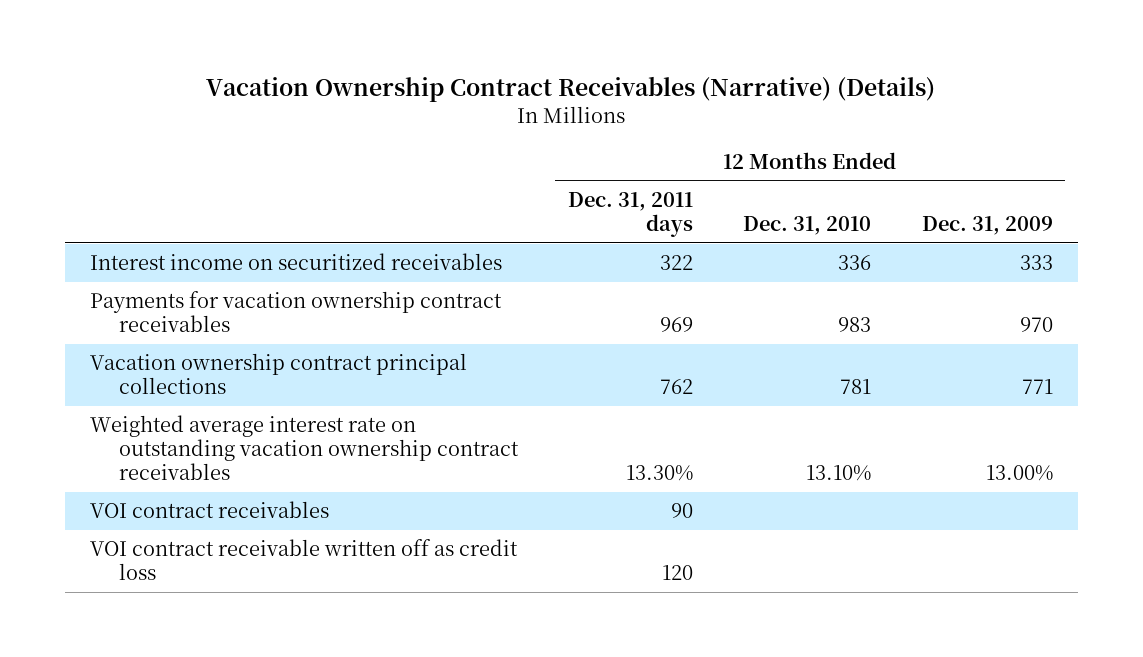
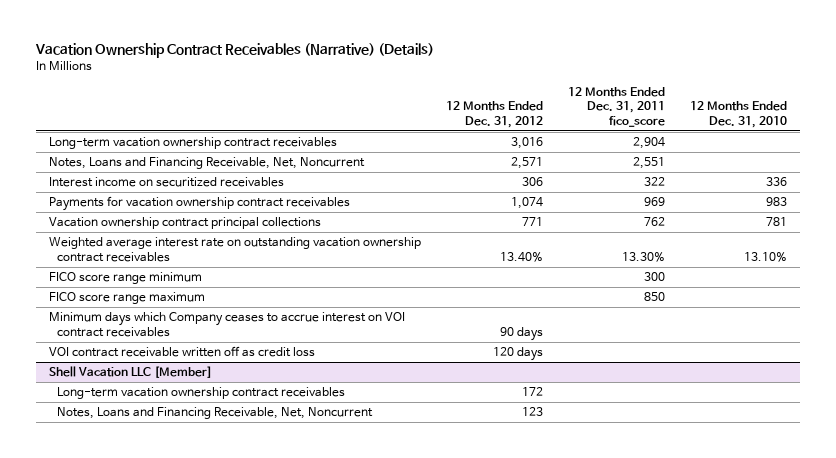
- | 12 Months Ended Dec. 31, 2011 days | 12 Months Ended Dec. 31, 2010 | 12 Months Ended Dec. 31, 2009
+ | 12 Months Ended Dec. 31, 2012 | 12 Months Ended Dec. 31, 2011 fico_score | 12 Months Ended Dec. 31, 2010
+ Long-term vacation ownership contract receivables | 3,016 | 2,904 |
+ Notes, Loans and Financing Receivable, Net, Noncurrent | 2,571 | 2,551 |
- VOI contract receivables | 90 | |
+ FICO score range minimum | | 300 |
+ FICO score range maximum | | 850 |
+ Minimum days which Company ceases to accrue interest on VOI contract receivables | 90 days | |
+ Shell Vacation LLC [Member]
+ Long-term vacation ownership contract receivables | 172 | |
+ Notes, Loans and Financing Receivable, Net, Noncurrent | 123 | |

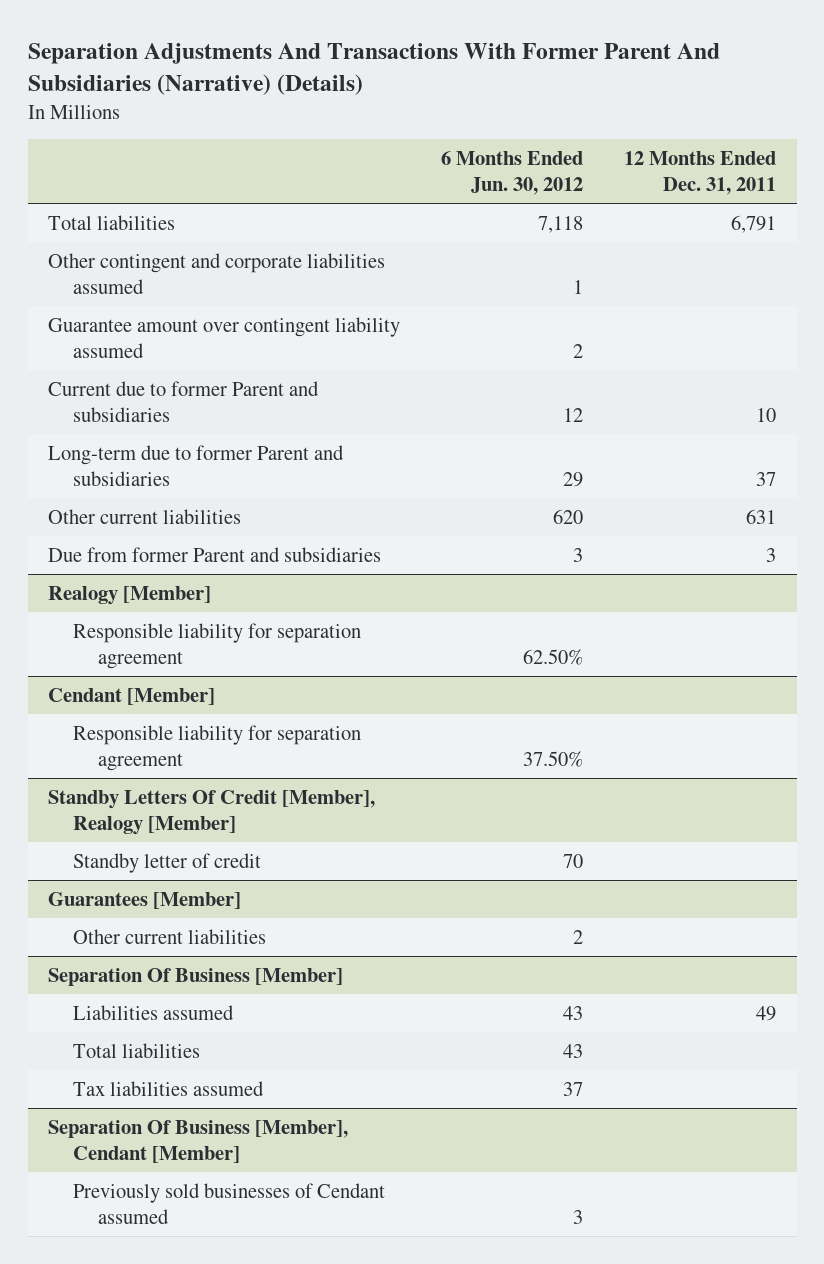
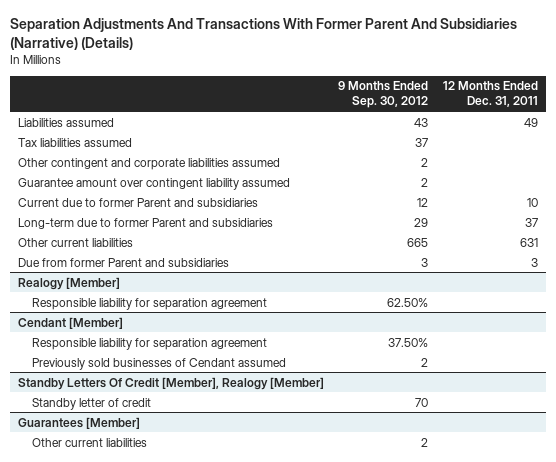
- | 6 Months Ended Jun. 30, 2012 | 12 Months Ended Dec. 31, 2011
+ | 9 Months Ended Sep. 30, 2012 | 12 Months Ended Dec. 31, 2011
- Total liabilities | 7,118 | 6,791
+ Liabilities assumed | 43 | 49
+ Tax liabilities assumed | 37 |
@ Cendant [Member]
+ Previously sold businesses of Cendant assumed | 2 |
- Separation Of Business [Member]
- Liabilities assumed | 43 | 49
- Total liabilities | 43 |
- Tax liabilities assumed | 37 |
- Separation Of Business [Member], Cendant [Member]
- Previously sold businesses of Cendant assumed | 3 |

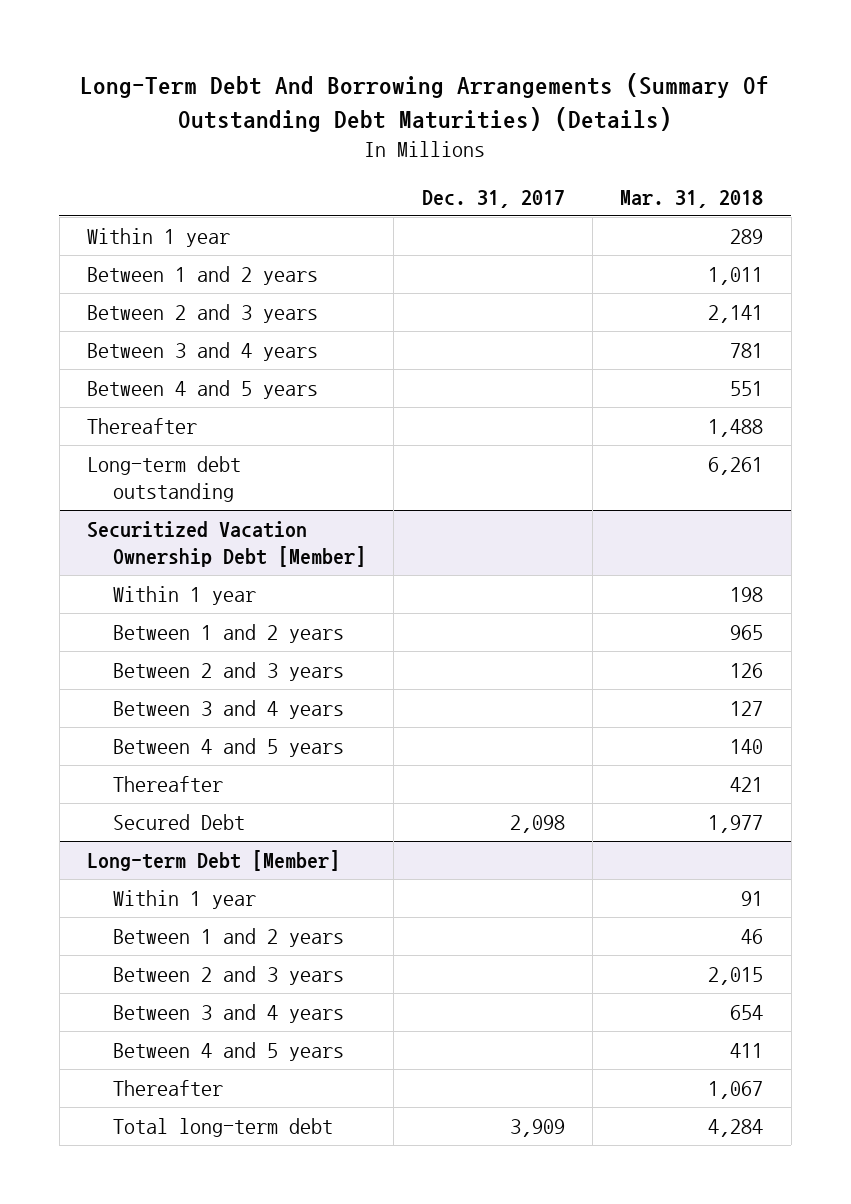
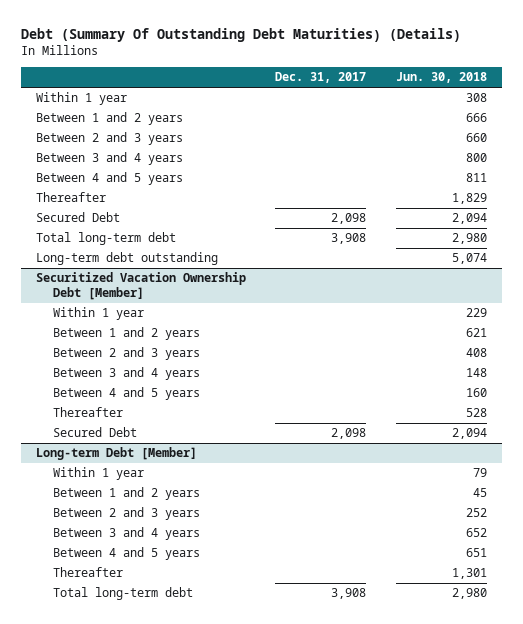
- Long-Term Debt And Borrowing Arrangements (Summary Of Outstanding Debt Maturities) (Details)
+ Debt (Summary Of Outstanding Debt Maturities) (Details)
- | Dec. 31, 2017 | Mar. 31, 2018
+ | Dec. 31, 2017 | Jun. 30, 2018
+ Secured Debt | 2,098 | 2,094
+ Total long-term debt | 3,908 | 2,980
@ Long-term Debt [Member]
- Total long-term debt | 3,909 | 4,284
+ Total long-term debt | 3,908 | 2,980

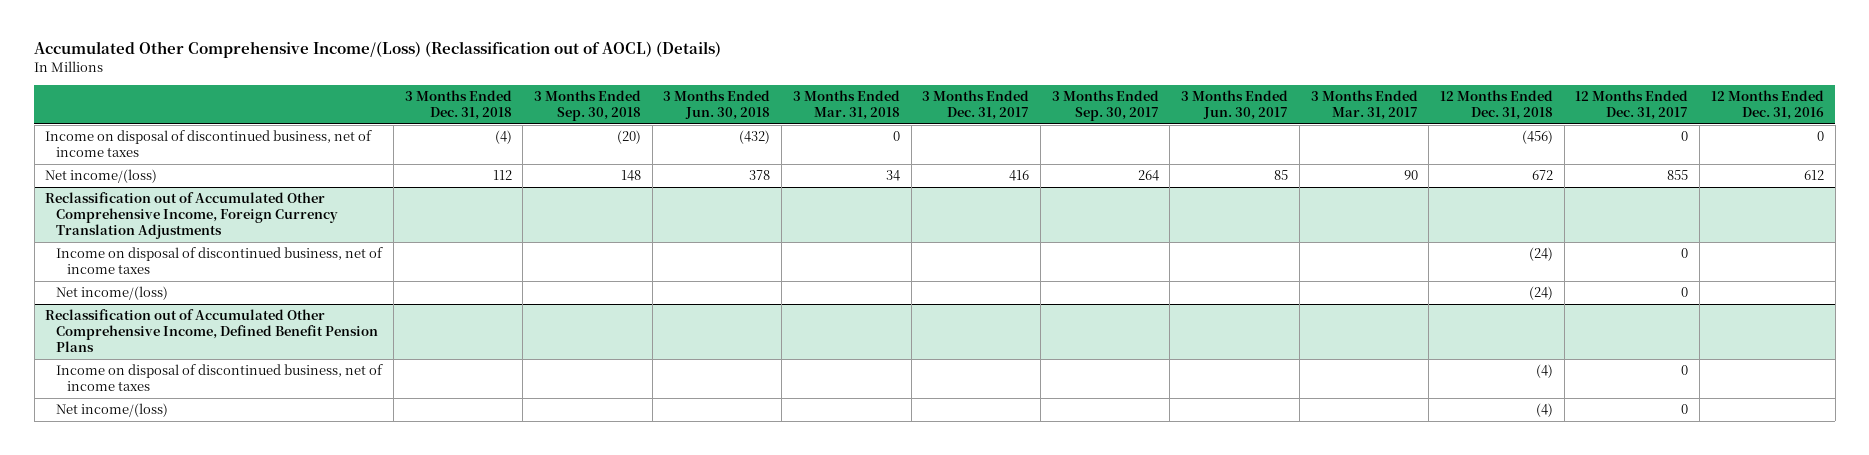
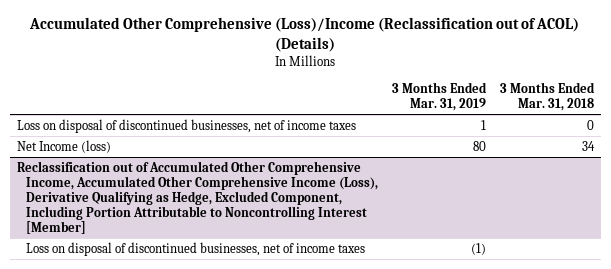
- Accumulated Other Comprehensive Income/(Loss) (Reclassification out of AOCL) (Details)
+ Accumulated Other Comprehensive (Loss)/Income (Reclassification out of ACOL) (Details)
- | 3 Months Ended Dec. 31, 2018 | 3 Months Ended Sep. 30, 2018 | 3 Months Ended Jun. 30, 2018 | 3 Months Ended Mar. 31, 2018 | 3 Months Ended Dec. 31, 2017 | 3 Months Ended Sep. 30, 2017 | 3 Months Ended Jun. 30, 2017 | 3 Months Ended Mar. 31, 2017 | 12 Months Ended Dec. 31, 2018 | 12 Months Ended Dec. 31, 2017 | 12 Months Ended Dec. 31, 2016
+ | 3 Months Ended Mar. 31, 2019 | 3 Months Ended Mar. 31, 2018
- Income on disposal of discontinued business, net of income taxes | (4) | (20) | (432) | 0 | | | | | (456) | 0 | 0
- Net income/(loss) | 112 | 148 | 378 | 34 | 416 | 264 | 85 | 90 | 672 | 855 | 612
- Reclassification out of Accumulated Other Comprehensive Income, Foreign Currency Translation Adjustments
- Income on disposal of discontinued business, net of income taxes | | | | | | | | | (24) | 0 |
- Net income/(loss) | | | | | | | | | (24) | 0 |
- Reclassification out of Accumulated Other Comprehensive Income, Defined Benefit Pension Plans
- Income on disposal of discontinued business, net of income taxes | | | | | | | | | (4) | 0 |
- Net income/(loss) | | | | | | | | | (4) | 0 |
+ Loss on disposal of discontinued businesses, net of income taxes | 1 | 0
+ Net Income (loss) | 80 | 34
+ Reclassification out of Accumulated Other Comprehensive Income, Accumulated Other Comprehensive Income (Loss), Derivative Qualifying as Hedge, Excluded Component, Including Portion Attributable to Noncontrolling Interest [Member]
+ Loss on disposal of discontinued businesses, net of income taxes | (1) |

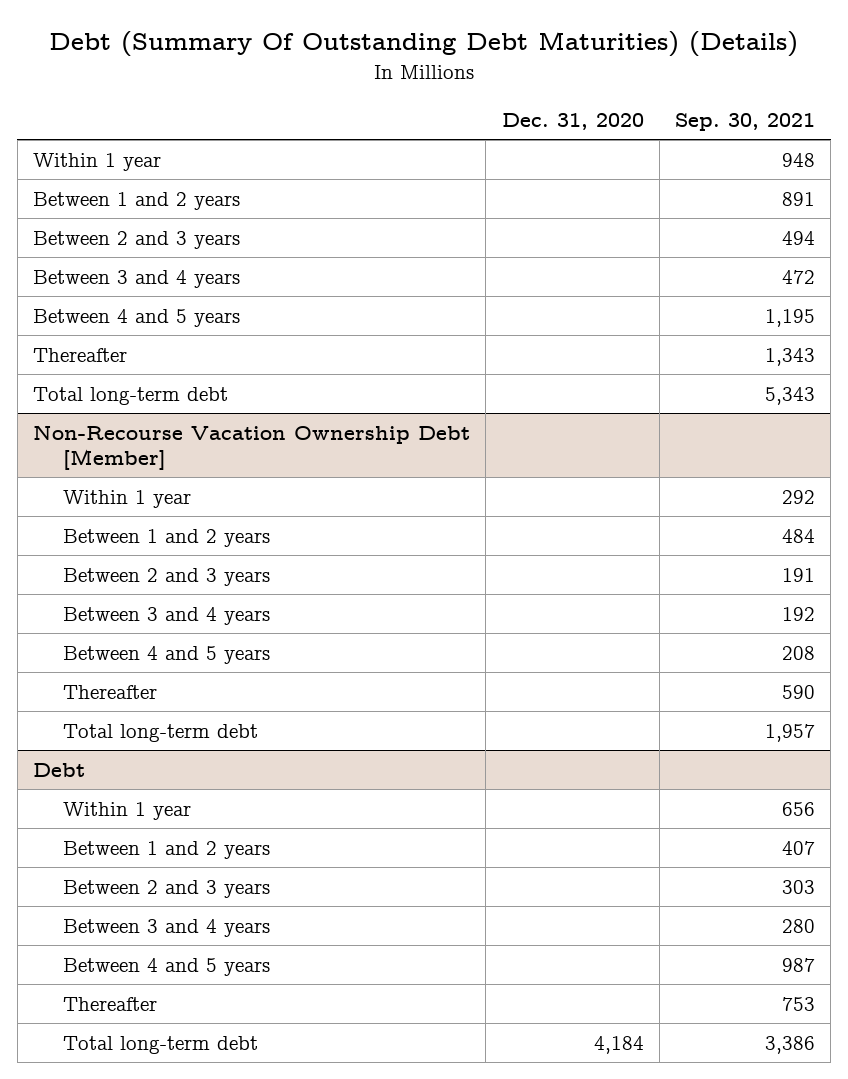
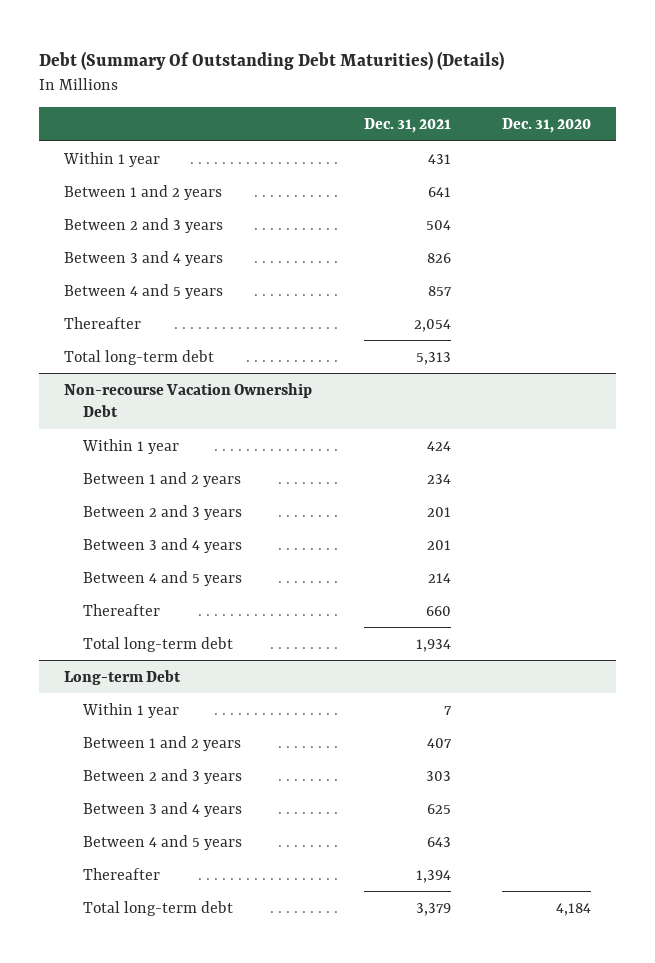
- | Dec. 31, 2020 | Sep. 30, 2021
+ | Dec. 31, 2021 | Dec. 31, 2020
- Non-Recourse Vacation Ownership Debt [Member]
+ Non-recourse Vacation Ownership Debt
- Debt
+ Long-term Debt

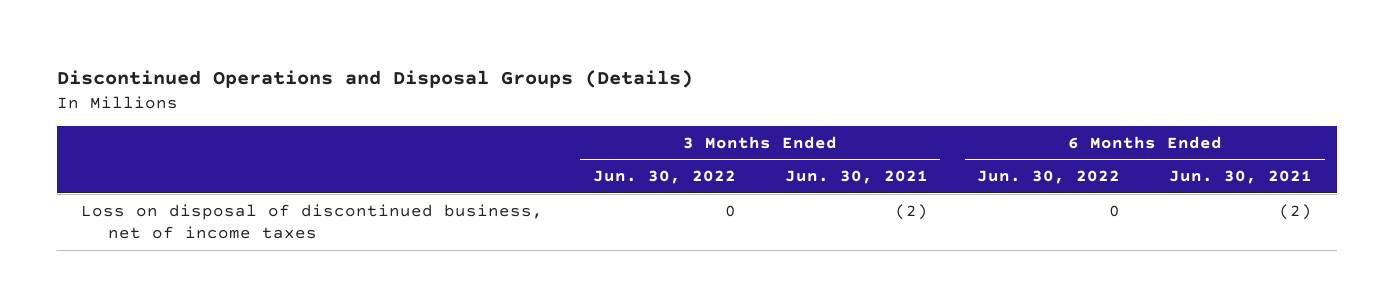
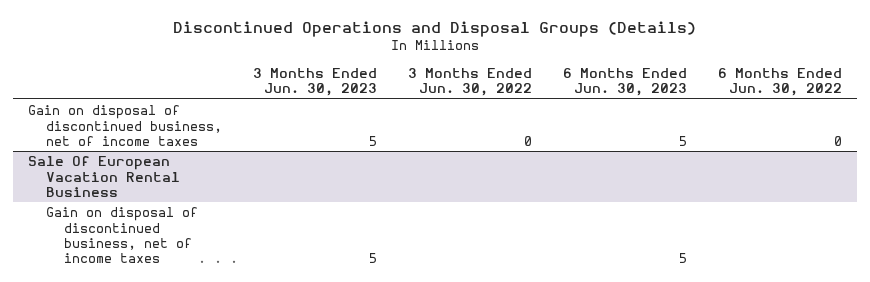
- | 3 Months Ended Jun. 30, 2022 | 3 Months Ended Jun. 30, 2021 | 6 Months Ended Jun. 30, 2022 | 6 Months Ended Jun. 30, 2021
+ | 3 Months Ended Jun. 30, 2023 | 3 Months Ended Jun. 30, 2022 | 6 Months Ended Jun. 30, 2023 | 6 Months Ended Jun. 30, 2022
- Loss on disposal of discontinued business, net of income taxes | 0 | (2) | 0 | (2)
+ Gain on disposal of discontinued business, net of income taxes | 5 | 0 | 5 | 0
+ Sale Of European Vacation Rental Business
+ Gain on disposal of discontinued business, net of income taxes | 5 | | 5 |

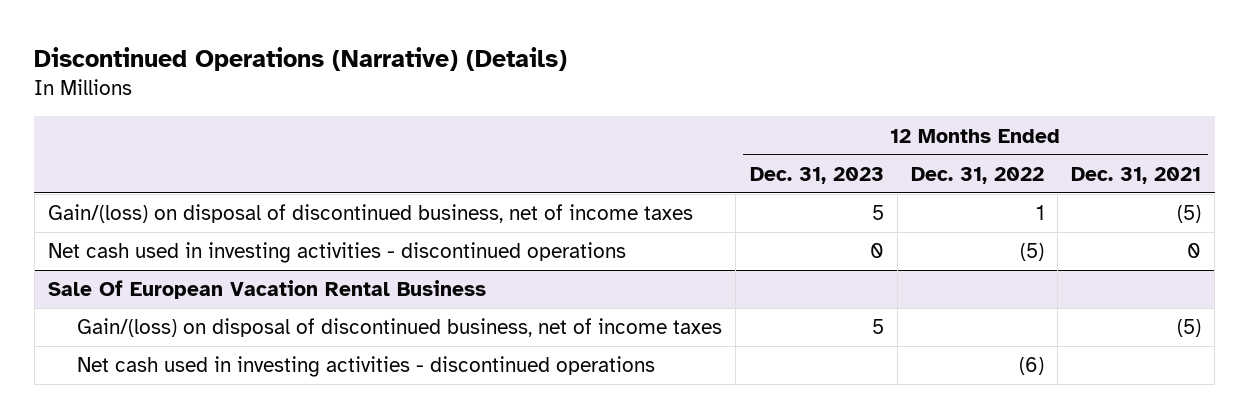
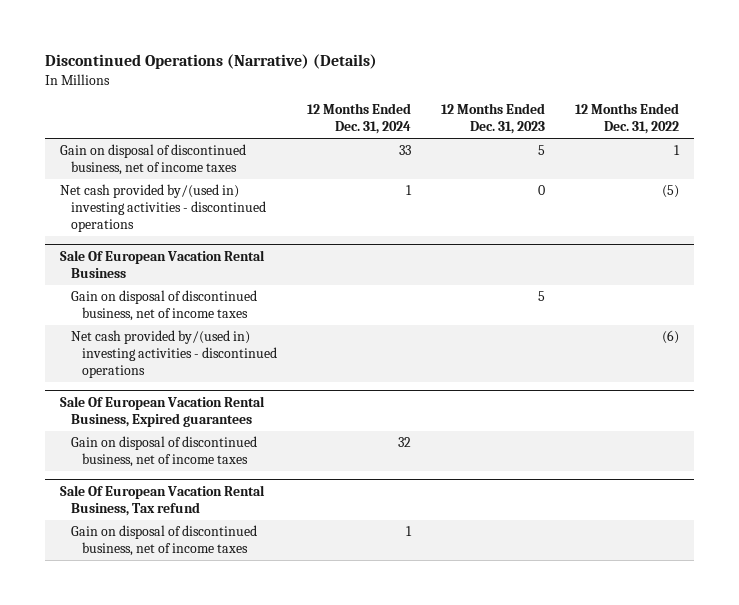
- | 12 Months Ended Dec. 31, 2023 | 12 Months Ended Dec. 31, 2022 | 12 Months Ended Dec. 31, 2021
+ | 12 Months Ended Dec. 31, 2024 | 12 Months Ended Dec. 31, 2023 | 12 Months Ended Dec. 31, 2022
- Gain/(loss) on disposal of discontinued business, net of income taxes | 5 | 1 | (5)
- Net cash used in investing activities - discontinued operations | 0 | (5) | 0
+ Gain on disposal of discontinued business, net of income taxes | 33 | 5 | 1
+ Net cash provided by/(used in) investing activities - discontinued operations | 1 | 0 | (5)
@ Sale Of European Vacation Rental Business
- Gain/(loss) on disposal of discontinued business, net of income taxes | 5 | | (5)
- Net cash used in investing activities - discontinued operations | | (6) |
+ Gain on disposal of discontinued business, net of income taxes | | 5 |
+ Net cash provided by/(used in) investing activities - discontinued operations | | | (6)
+ Sale Of European Vacation Rental Business, Expired guarantees
+ Gain on disposal of discontinued business, net of income taxes | 32 | |
+ Sale Of European Vacation Rental Business, Tax refund
+ Gain on disposal of discontinued business, net of income taxes | 1 | |

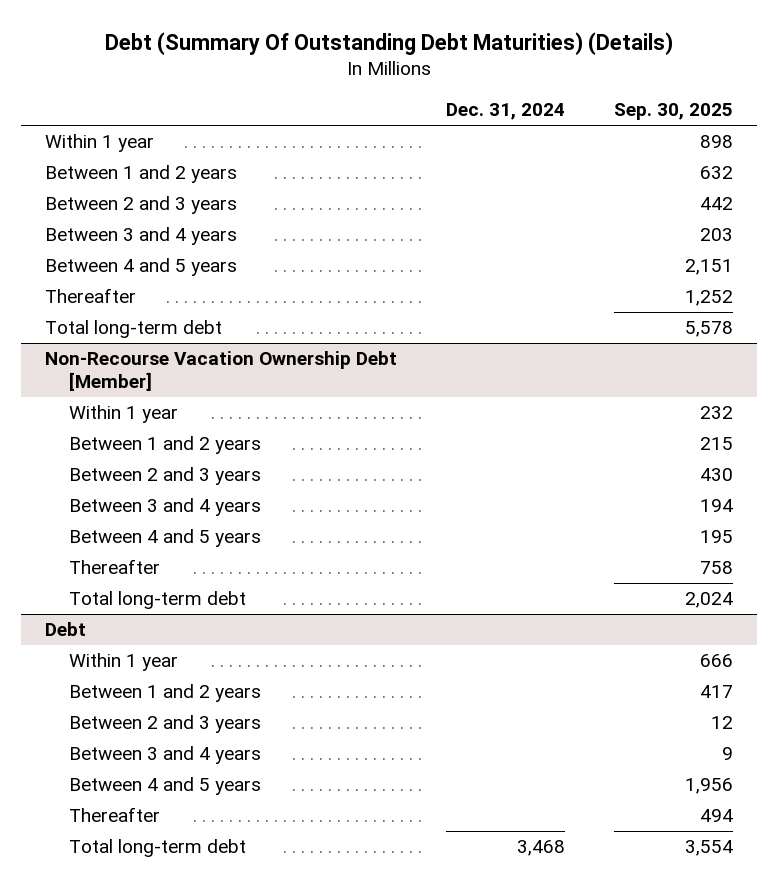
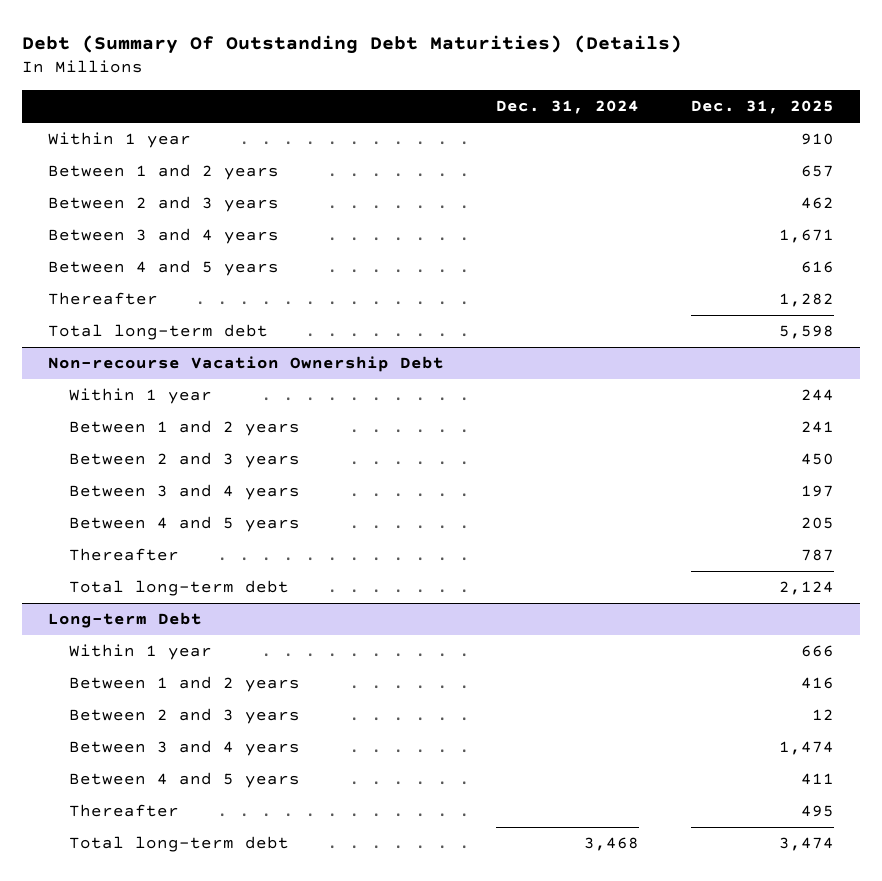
- | Dec. 31, 2024 | Sep. 30, 2025
+ | Dec. 31, 2024 | Dec. 31, 2025
- Non-Recourse Vacation Ownership Debt [Member]
+ Non-recourse Vacation Ownership Debt
- Debt
+ Long-term Debt

